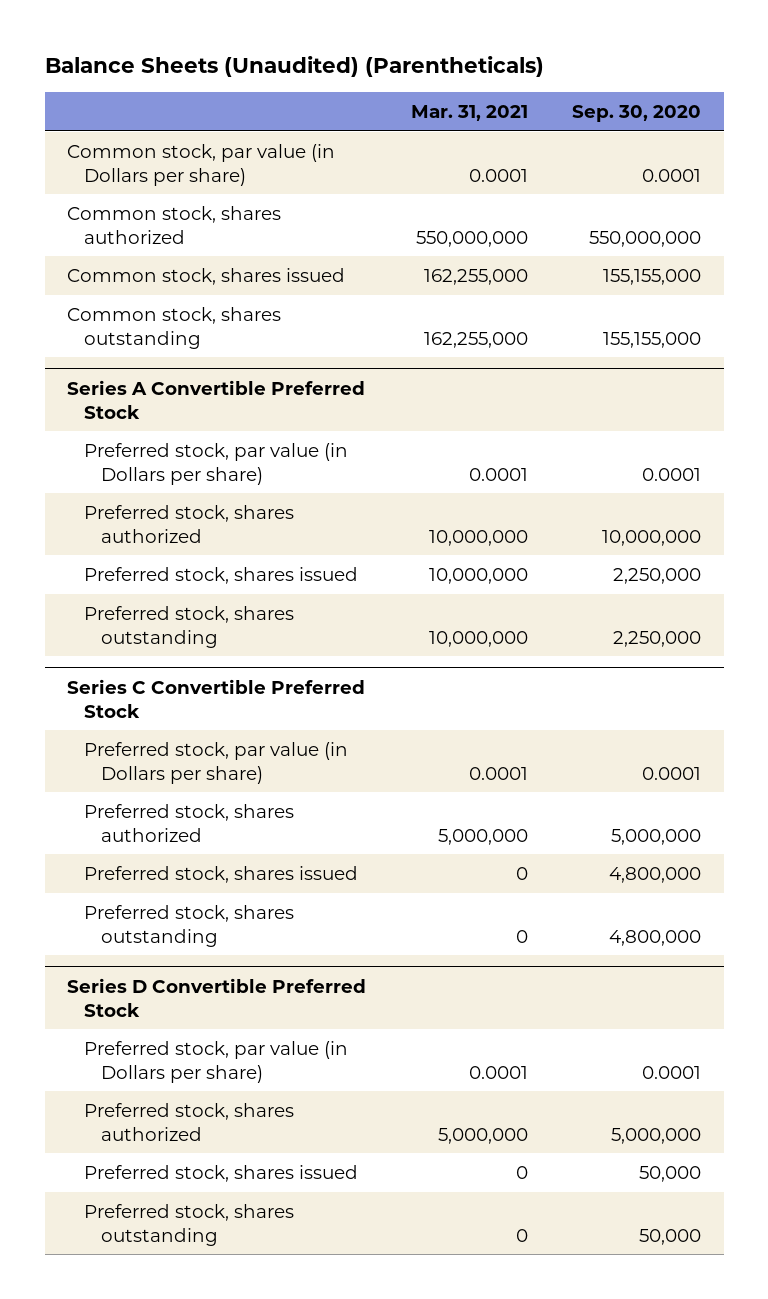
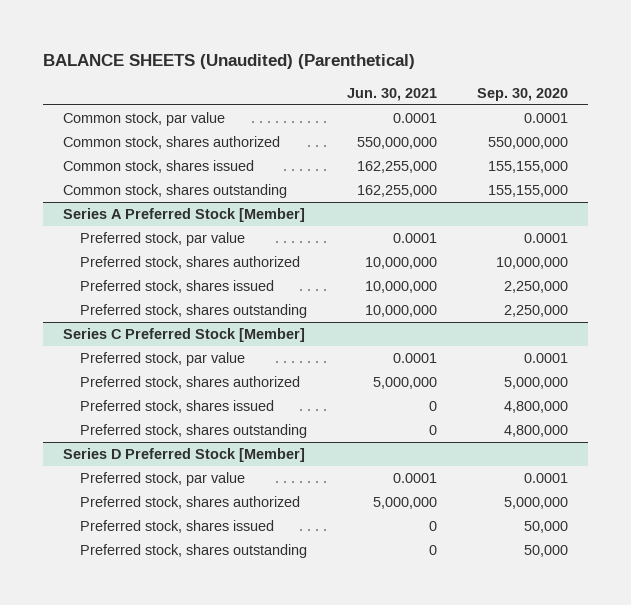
- Balance Sheets (Unaudited) (Parentheticals)
+ BALANCE SHEETS (Unaudited) (Parenthetical)
- | Mar. 31, 2021 | Sep. 30, 2020
+ | Jun. 30, 2021 | Sep. 30, 2020
- Common stock, par value (in Dollars per share) | 0.0001 | 0.0001
+ Common stock, par value | 0.0001 | 0.0001
- Series A Convertible Preferred Stock
- Preferred stock, par value (in Dollars per share) | 0.0001 | 0.0001
+ Series A Preferred Stock [Member]
+ Preferred stock, par value | 0.0001 | 0.0001
- Series C Convertible Preferred Stock
- Preferred stock, par value (in Dollars per share) | 0.0001 | 0.0001
+ Series C Preferred Stock [Member]
+ Preferred stock, par value | 0.0001 | 0.0001
- Series D Convertible Preferred Stock
- Preferred stock, par value (in Dollars per share) | 0.0001 | 0.0001
+ Series D Preferred Stock [Member]
+ Preferred stock, par value | 0.0001 | 0.0001

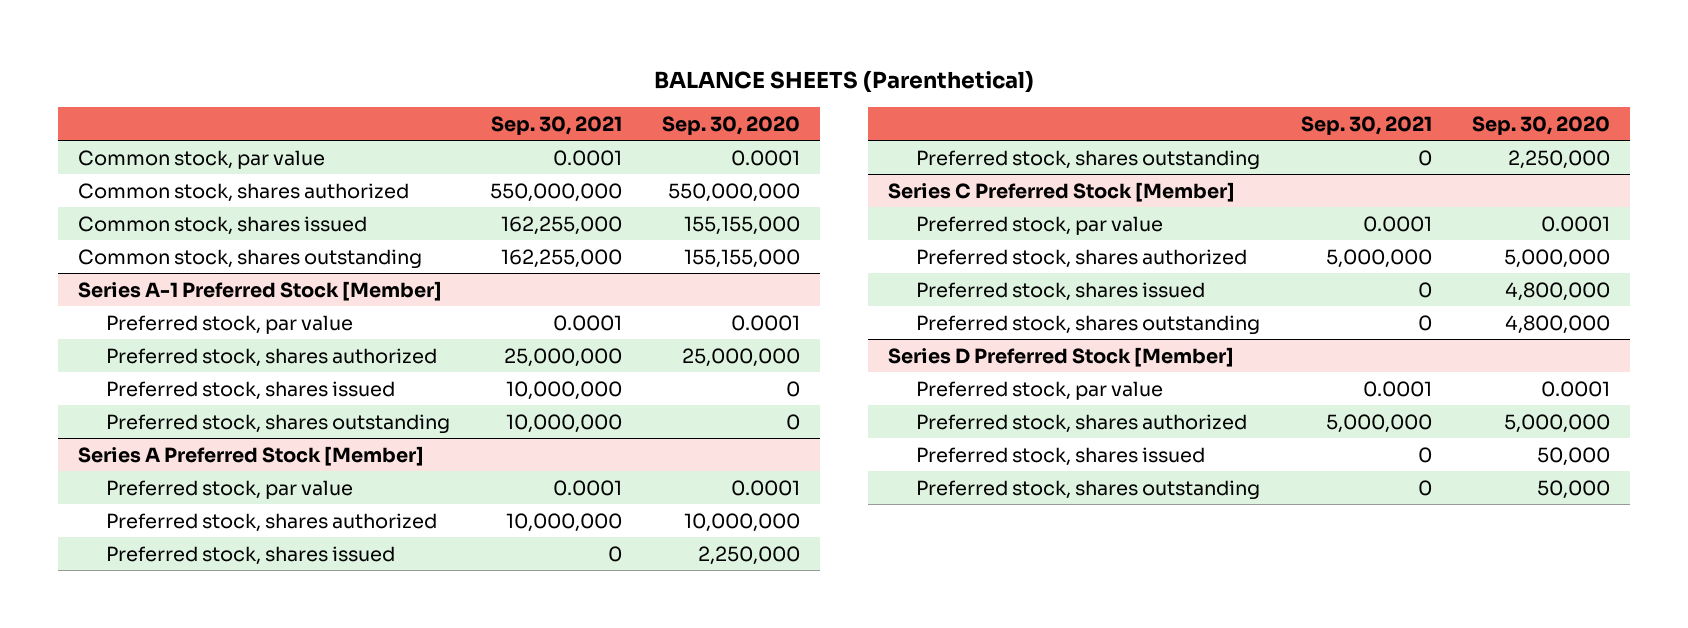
- BALANCE SHEETS (Unaudited) (Parenthetical)
+ BALANCE SHEETS (Parenthetical)
- | Jun. 30, 2021 | Sep. 30, 2020
+ | Sep. 30, 2021 | Sep. 30, 2020
+ Series A-1 Preferred Stock [Member]
+ Preferred stock, par value | 0.0001 | 0.0001
+ Preferred stock, shares authorized | 25,000,000 | 25,000,000
+ Preferred stock, shares issued | 10,000,000 | 0
+ Preferred stock, shares outstanding | 10,000,000 | 0

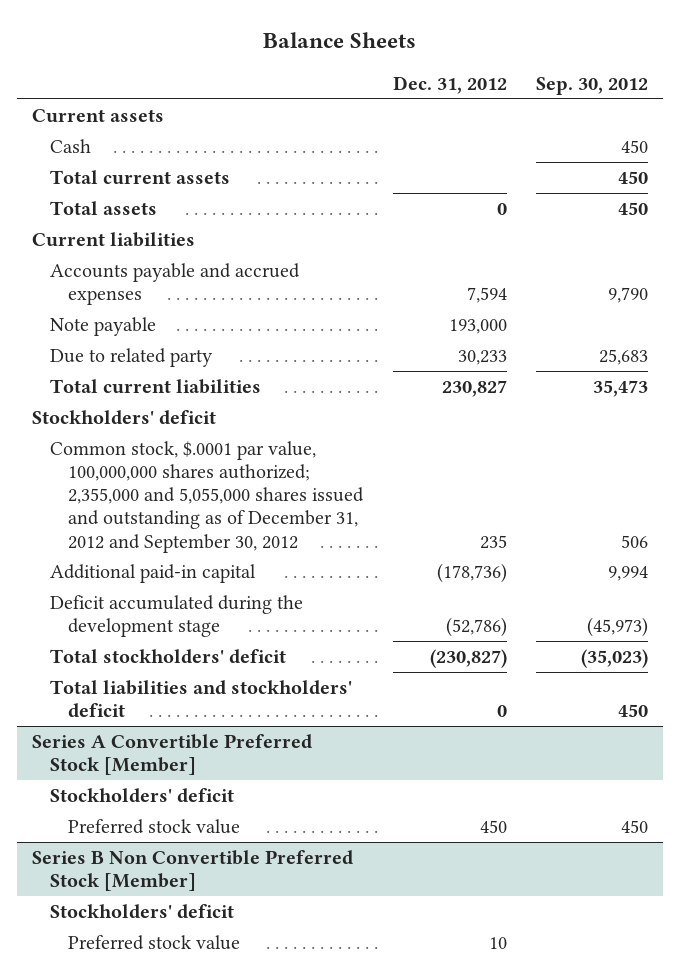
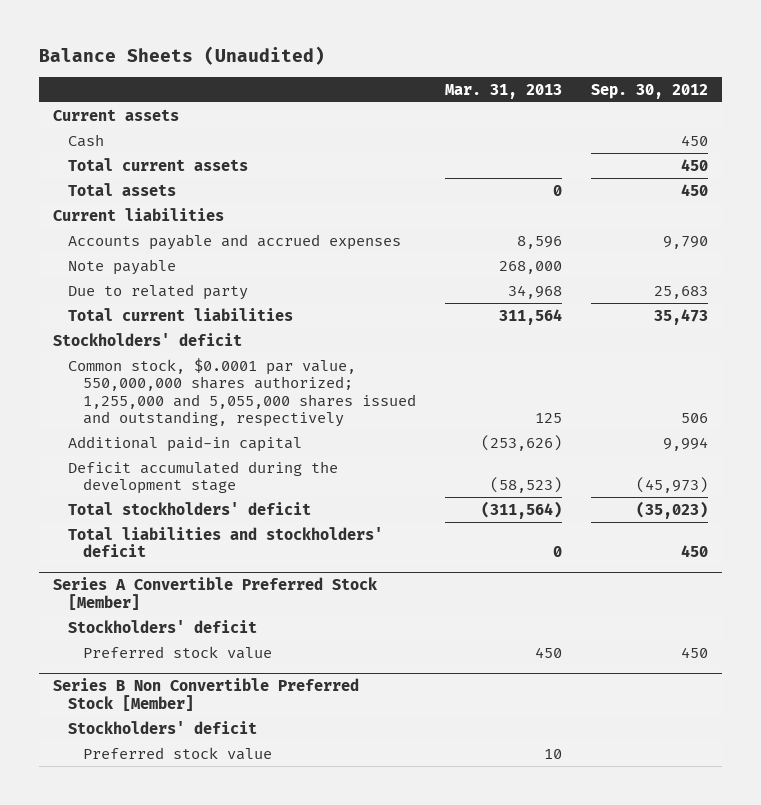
- Balance Sheets
+ Balance Sheets (Unaudited)
- | Dec. 31, 2012 | Sep. 30, 2012
+ | Mar. 31, 2013 | Sep. 30, 2012
- Common stock, $.0001 par value, 100,000,000 shares authorized; 2,355,000 and 5,055,000 shares issued and outstanding as of December 31, 2012 and September 30, 2012 | 235 | 506
+ Common stock, $0.0001 par value, 550,000,000 shares authorized; 1,255,000 and 5,055,000 shares issued and outstanding, respectively | 125 | 506

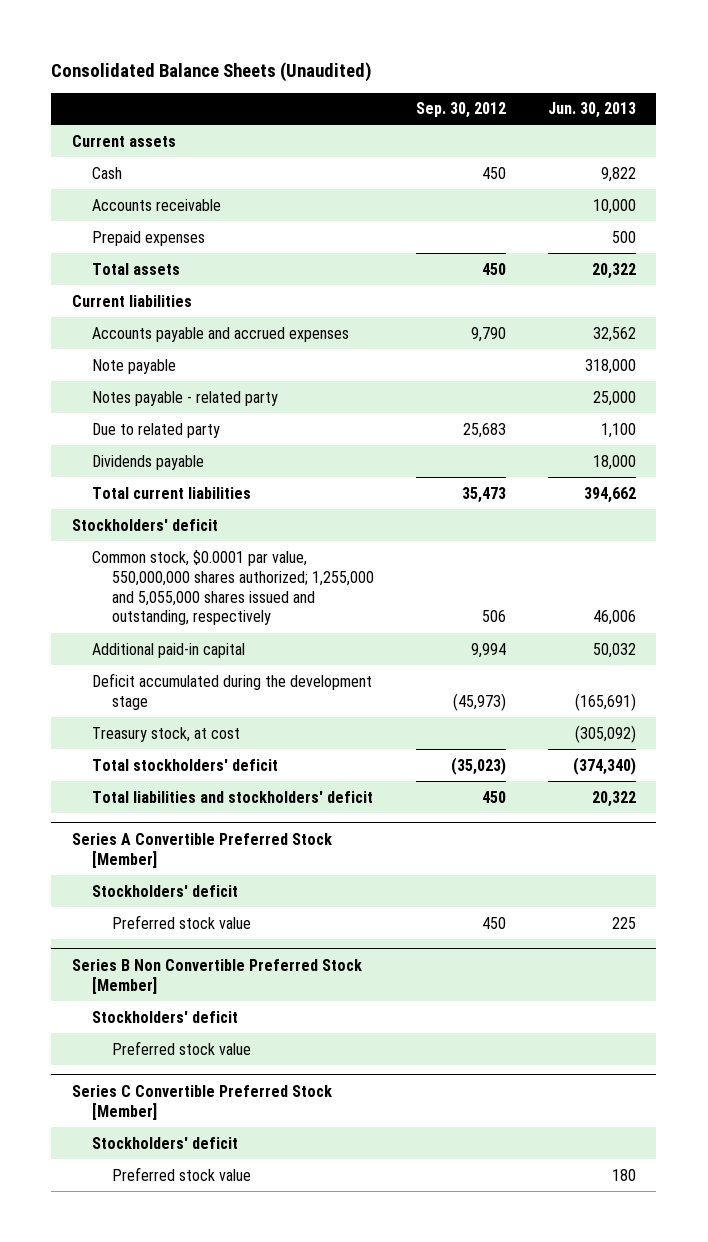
- Balance Sheets (Unaudited)
+ Consolidated Balance Sheets (Unaudited)
- | Mar. 31, 2013 | Sep. 30, 2012
+ | Sep. 30, 2012 | Jun. 30, 2013
- Total current assets | | 450
+ Accounts receivable | | 10,000
+ Prepaid expenses | | 500
+ Notes payable - related party | | 25,000
+ Dividends payable | | 18,000
+ Treasury stock, at cost | | (305,092)
+ Series C Convertible Preferred Stock [Member]
+ Stockholders' deficit
+ Preferred stock value | | 180

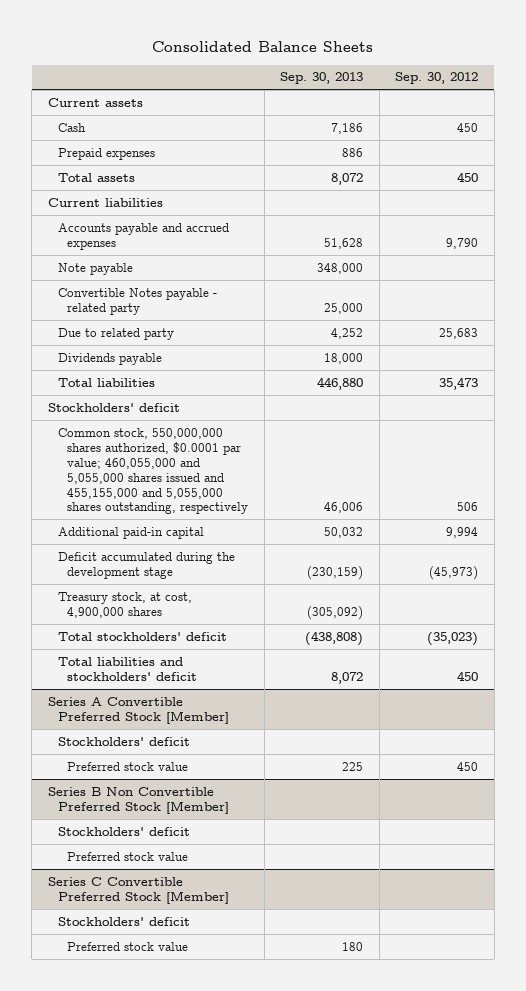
- Consolidated Balance Sheets (Unaudited)
+ Consolidated Balance Sheets
- | Sep. 30, 2012 | Jun. 30, 2013
+ | Sep. 30, 2013 | Sep. 30, 2012
- Accounts receivable | | 10,000
- Notes payable - related party | | 25,000
+ Convertible Notes payable - related party | 25,000 |
- Total current liabilities | 35,473 | 394,662
+ Total liabilities | 446,880 | 35,473
- Common stock, $0.0001 par value, 550,000,000 shares authorized; 1,255,000 and 5,055,000 shares issued and outstanding, respectively | 506 | 46,006
+ Common stock, 550,000,000 shares authorized, $0.0001 par value; 460,055,000 and 5,055,000 shares issued and 455,155,000 and 5,055,000 shares outstanding, respectively | 46,006 | 506
- Treasury stock, at cost | | (305,092)
+ Treasury stock, at cost, 4,900,000 shares | (305,092) |

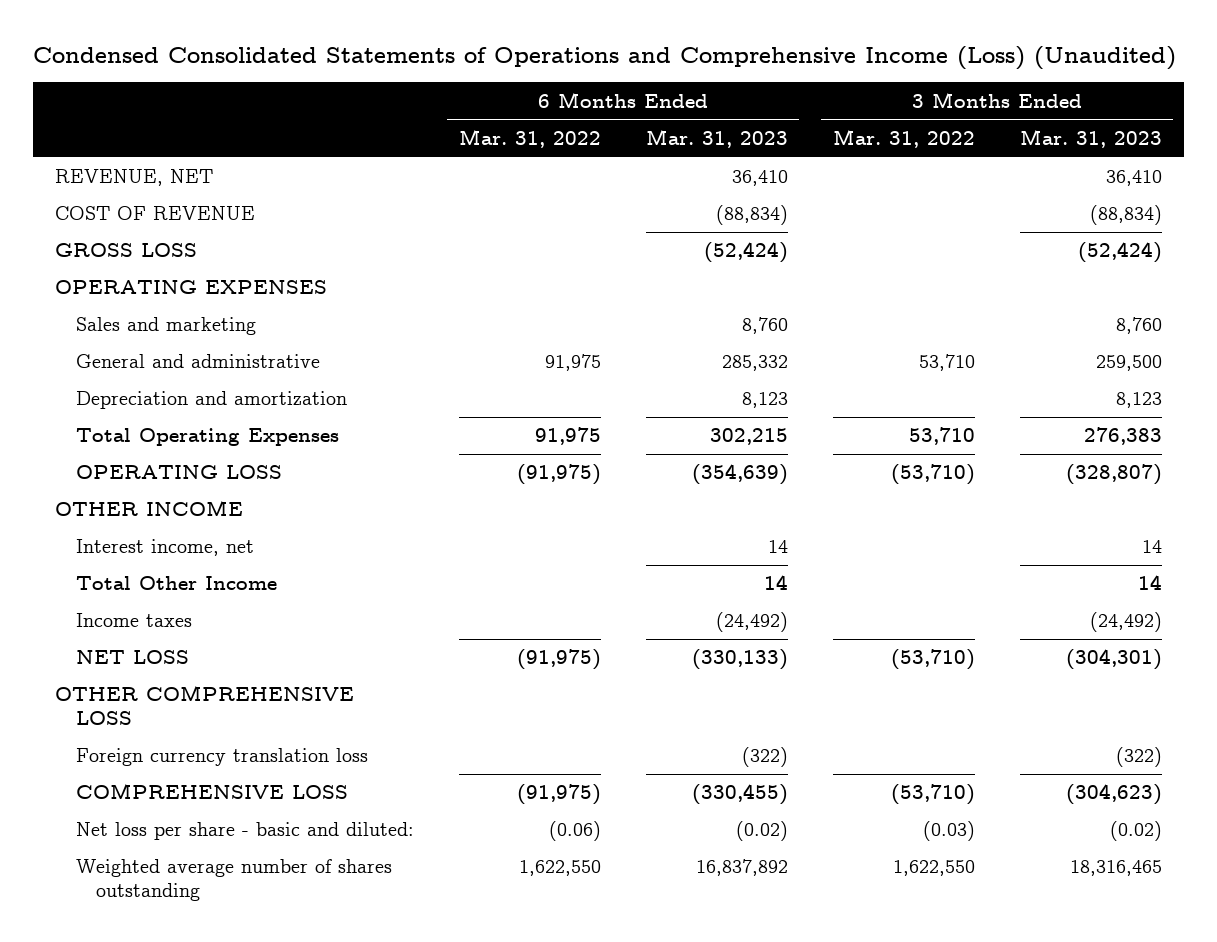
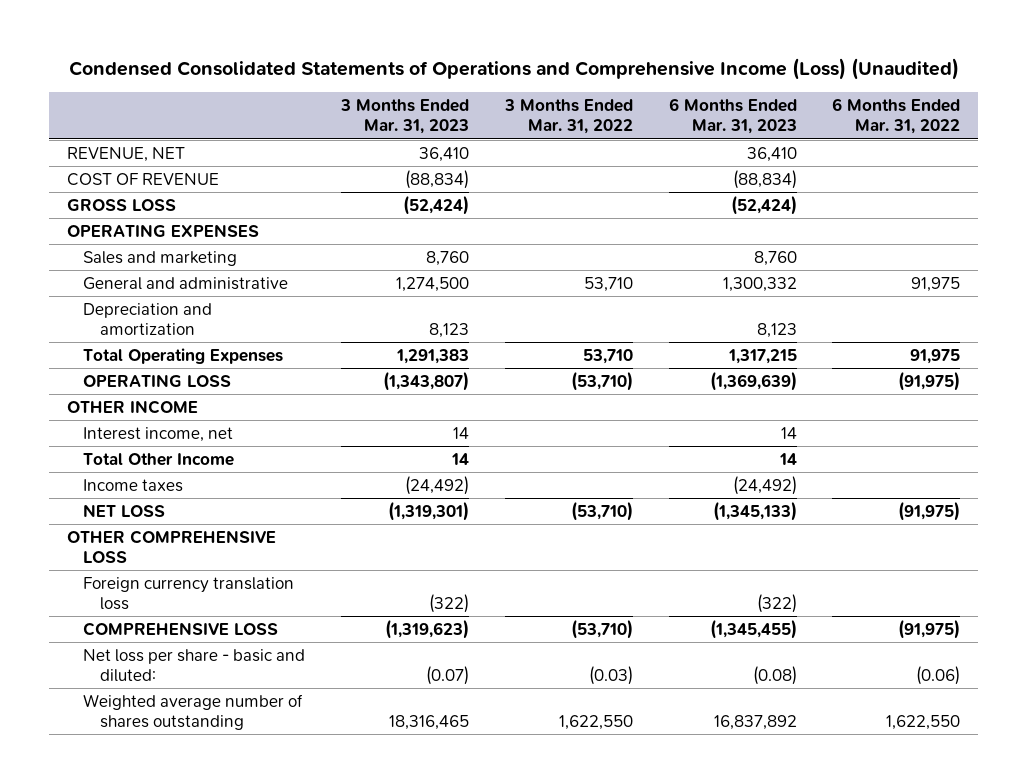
- | 6 Months Ended Mar. 31, 2022 | 6 Months Ended Mar. 31, 2023 | 3 Months Ended Mar. 31, 2022 | 3 Months Ended Mar. 31, 2023
+ | 3 Months Ended Mar. 31, 2023 | 3 Months Ended Mar. 31, 2022 | 6 Months Ended Mar. 31, 2023 | 6 Months Ended Mar. 31, 2022
- General and administrative | 91,975 | 285,332 | 53,710 | 259,500
+ General and administrative | 1,274,500 | 53,710 | 1,300,332 | 91,975
- Total Operating Expenses | 91,975 | 302,215 | 53,710 | 276,383
- OPERATING LOSS | (91,975) | (354,639) | (53,710) | (328,807)
+ Total Operating Expenses | 1,291,383 | 53,710 | 1,317,215 | 91,975
+ OPERATING LOSS | (1,343,807) | (53,710) | (1,369,639) | (91,975)
- NET LOSS | (91,975) | (330,133) | (53,710) | (304,301)
+ NET LOSS | (1,319,301) | (53,710) | (1,345,133) | (91,975)
- COMPREHENSIVE LOSS | (91,975) | (330,455) | (53,710) | (304,623)
- Net loss per share - basic and diluted: | (0.06) | (0.02) | (0.03) | (0.02)
+ COMPREHENSIVE LOSS | (1,319,623) | (53,710) | (1,345,455) | (91,975)
+ Net loss per share - basic and diluted: | (0.07) | (0.03) | (0.08) | (0.06)

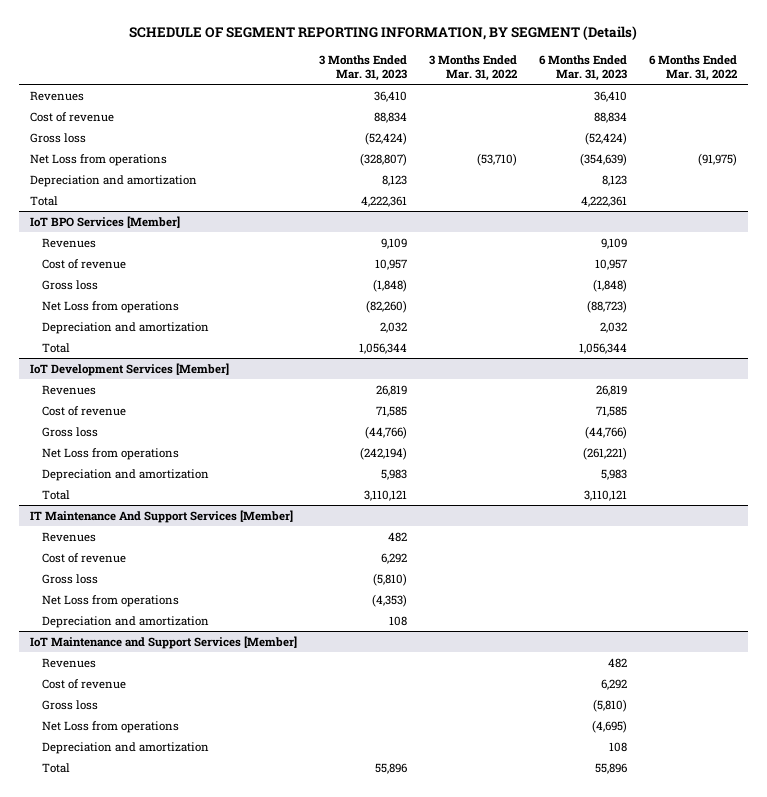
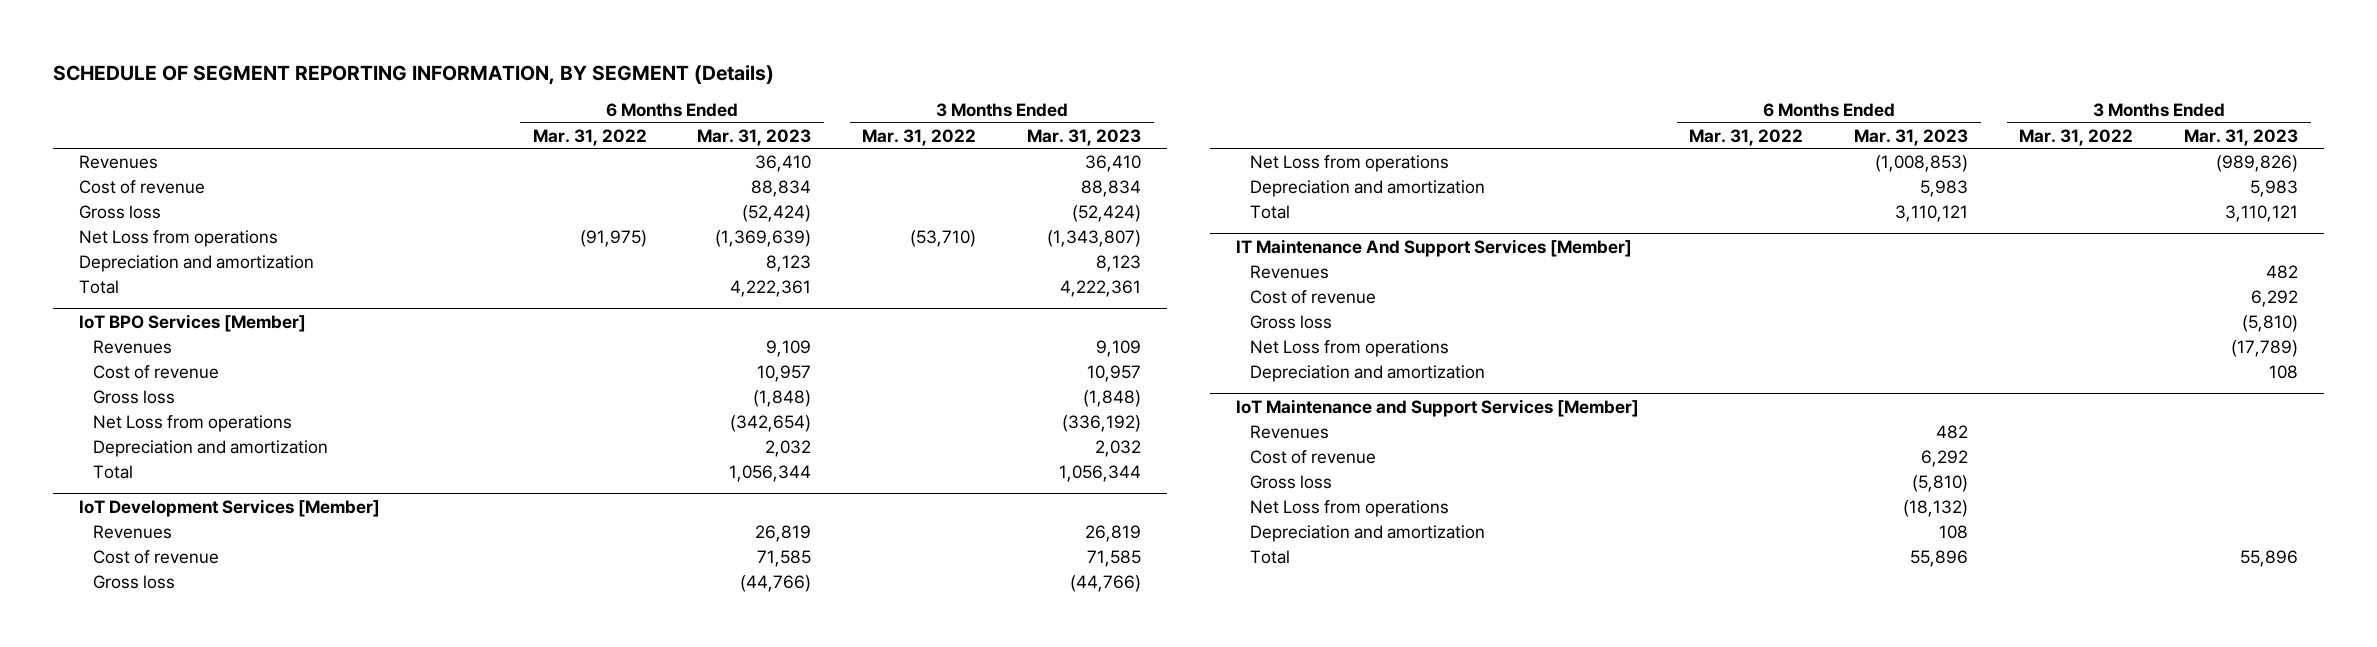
- | 3 Months Ended Mar. 31, 2023 | 3 Months Ended Mar. 31, 2022 | 6 Months Ended Mar. 31, 2023 | 6 Months Ended Mar. 31, 2022
+ | 6 Months Ended Mar. 31, 2022 | 6 Months Ended Mar. 31, 2023 | 3 Months Ended Mar. 31, 2022 | 3 Months Ended Mar. 31, 2023
- Net Loss from operations | (328,807) | (53,710) | (354,639) | (91,975)
+ Net Loss from operations | (91,975) | (1,369,639) | (53,710) | (1,343,807)
@ IoT BPO Services [Member]
- Net Loss from operations | (82,260) | | (88,723) |
+ Net Loss from operations | | (342,654) | | (336,192)
@ IoT Development Services [Member]
- Net Loss from operations | (242,194) | | (261,221) |
+ Net Loss from operations | | (1,008,853) | | (989,826)
@ IT Maintenance And Support Services [Member]
- Net Loss from operations | (4,353) | | |
+ Net Loss from operations | | | | (17,789)
@ IoT Maintenance and Support Services [Member]
- Net Loss from operations | | | (4,695) |
+ Net Loss from operations | | (18,132) | |

